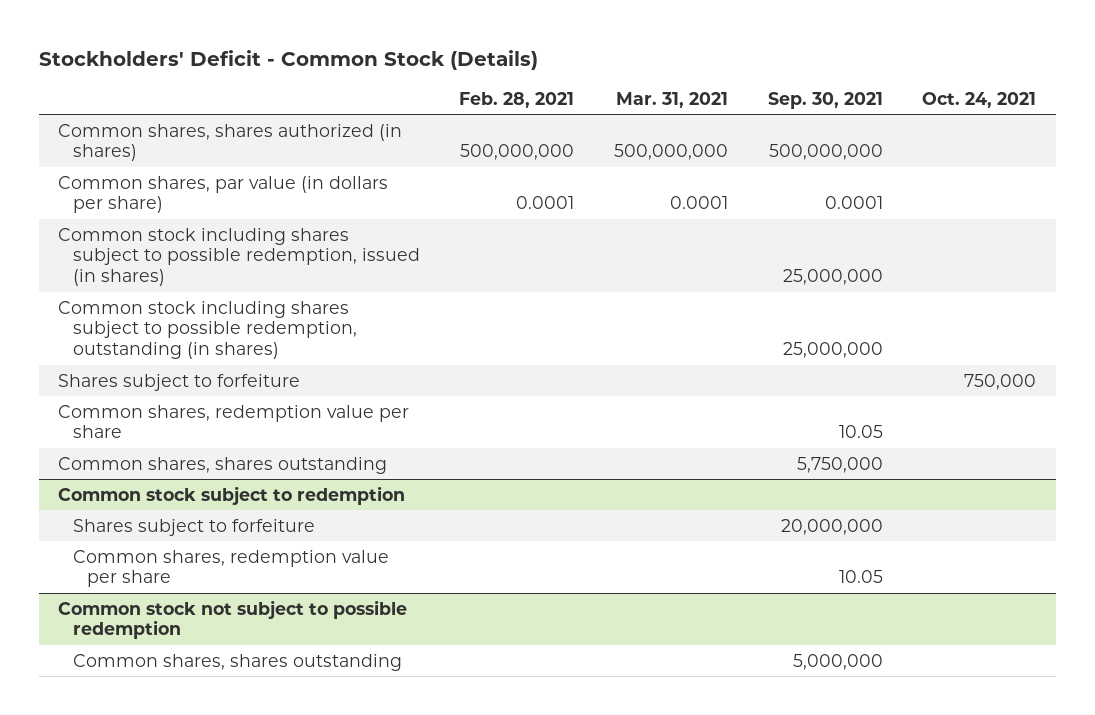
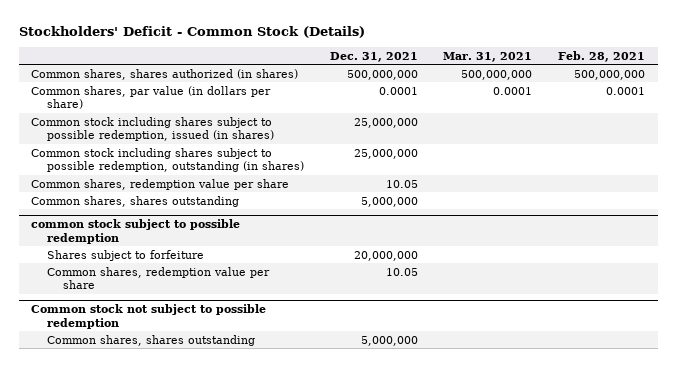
- | Feb. 28, 2021 | Mar. 31, 2021 | Sep. 30, 2021 | Oct. 24, 2021
+ | Dec. 31, 2021 | Mar. 31, 2021 | Feb. 28, 2021
- Shares subject to forfeiture | | | | 750,000
- Common stock subject to redemption
+ common stock subject to possible redemption

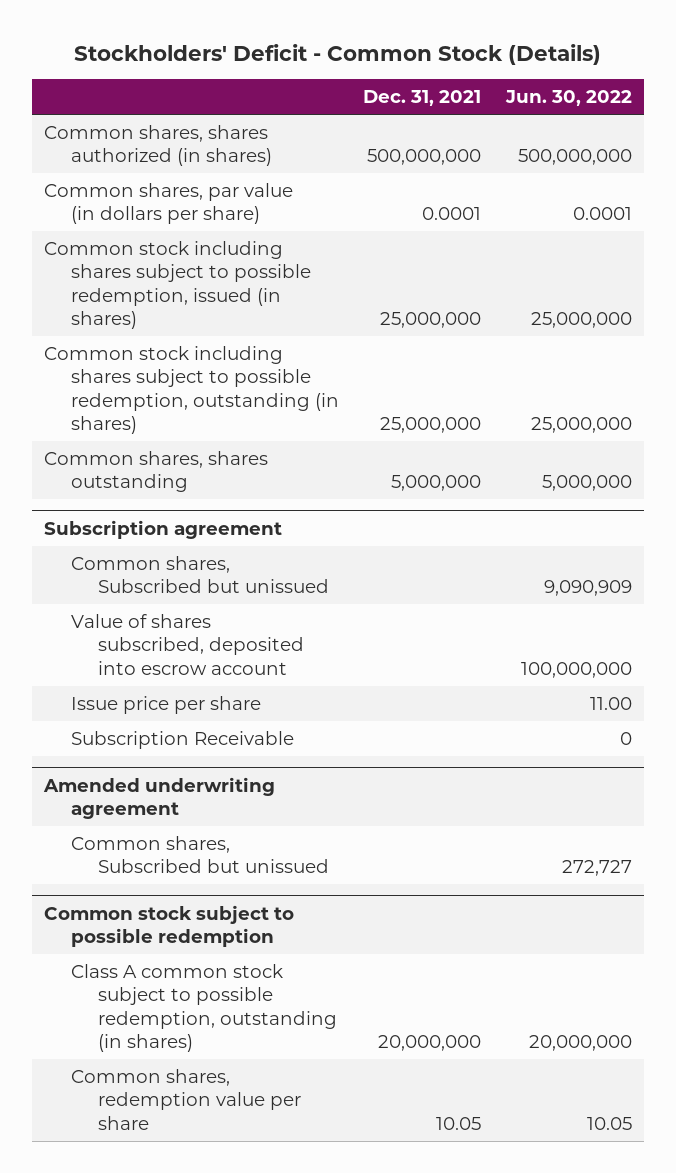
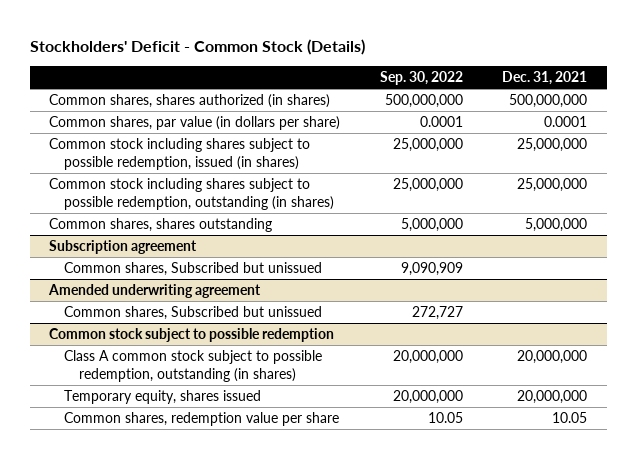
- | Dec. 31, 2021 | Jun. 30, 2022
+ | Sep. 30, 2022 | Dec. 31, 2021
@ Subscription agreement
- Value of shares subscribed, deposited into escrow account | | 100,000,000
- Issue price per share | | 11.00
- Subscription Receivable | | 0
@ Common stock subject to possible redemption
+ Temporary equity, shares issued | 20,000,000 | 20,000,000

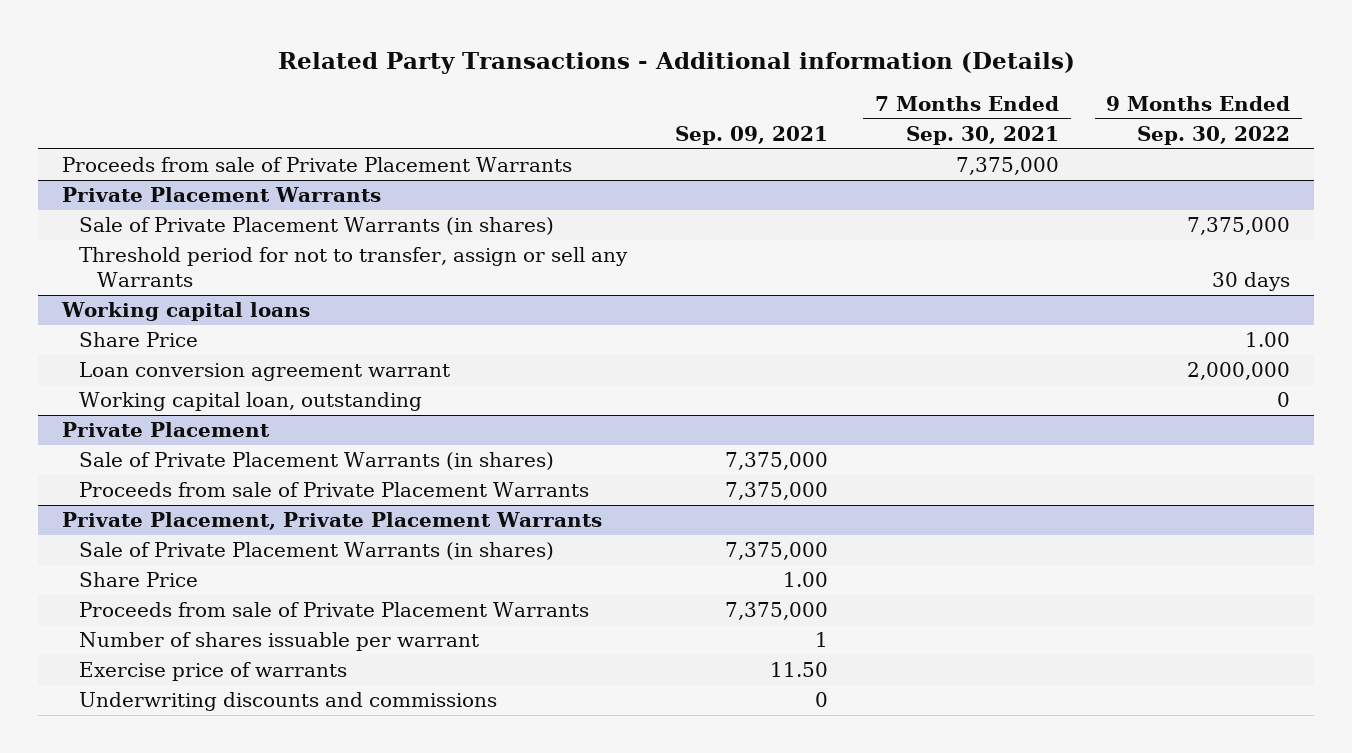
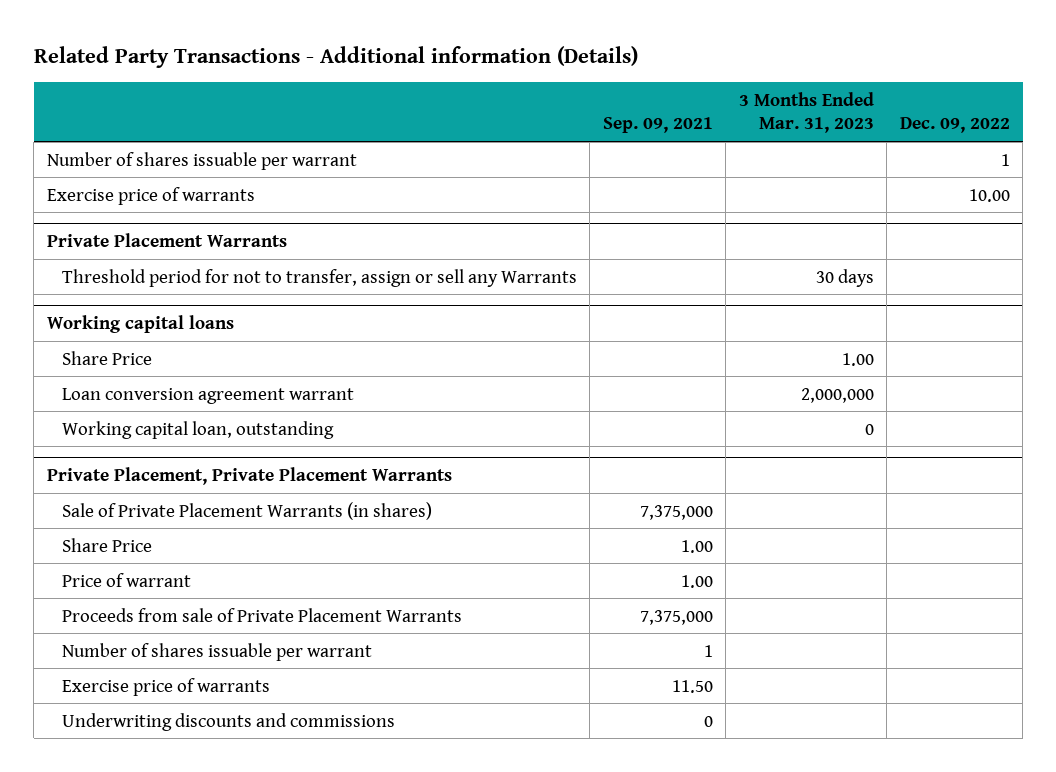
- | Sep. 09, 2021 | 7 Months Ended Sep. 30, 2021 | 9 Months Ended Sep. 30, 2022
+ | Sep. 09, 2021 | 3 Months Ended Mar. 31, 2023 | Dec. 09, 2022
- Proceeds from sale of Private Placement Warrants | | 7,375,000 |
+ Number of shares issuable per warrant | | | 1
+ Exercise price of warrants | | | 10.00
@ Private Placement Warrants
- Sale of Private Placement Warrants (in shares) | | | 7,375,000
- Private Placement
- Sale of Private Placement Warrants (in shares) | 7,375,000 | |
- Proceeds from sale of Private Placement Warrants | 7,375,000 | |
@ Private Placement, Private Placement Warrants
+ Price of warrant | 1.00 | |

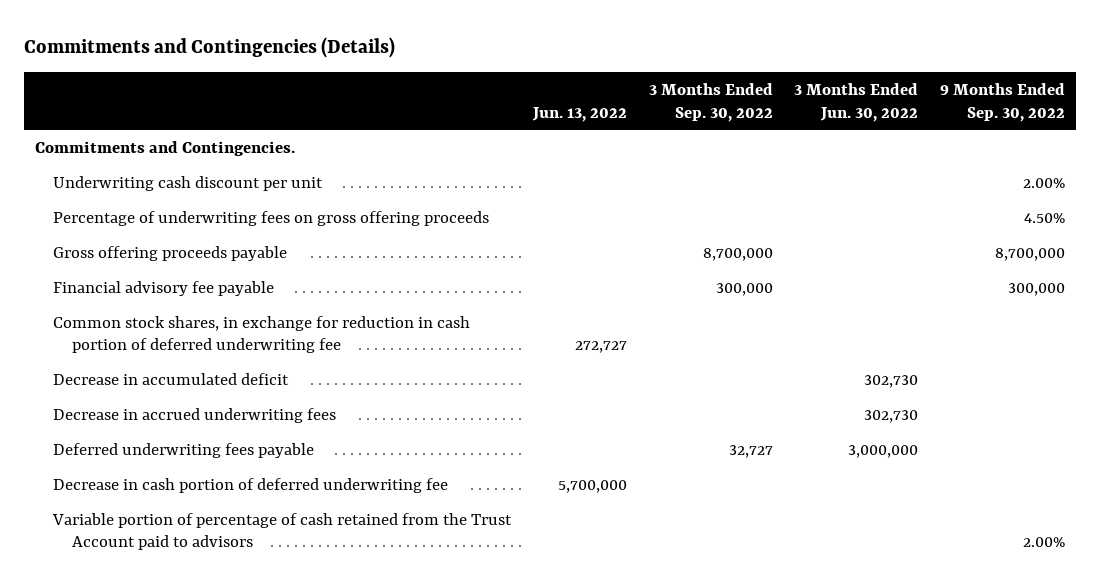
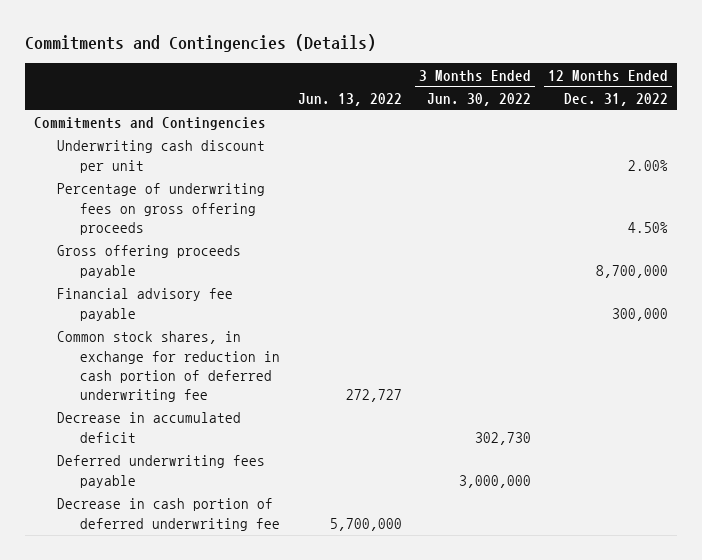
- | Jun. 13, 2022 | 3 Months Ended Sep. 30, 2022 | 3 Months Ended Jun. 30, 2022 | 9 Months Ended Sep. 30, 2022
+ | Jun. 13, 2022 | 3 Months Ended Jun. 30, 2022 | 12 Months Ended Dec. 31, 2022
- Commitments and Contingencies.
+ Commitments and Contingencies
- Decrease in accrued underwriting fees | | | 302,730 |
- Variable portion of percentage of cash retained from the Trust Account paid to advisors | | | | 2.00%

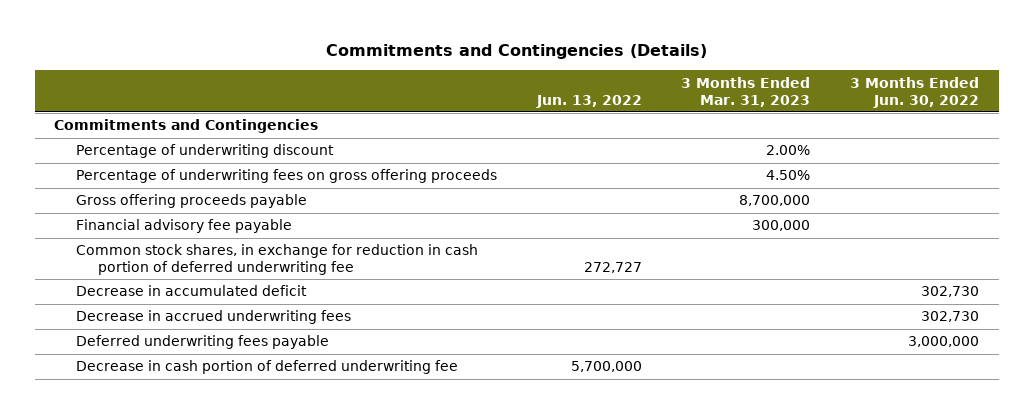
- | Jun. 13, 2022 | 3 Months Ended Jun. 30, 2022 | 12 Months Ended Dec. 31, 2022
+ | Jun. 13, 2022 | 3 Months Ended Mar. 31, 2023 | 3 Months Ended Jun. 30, 2022
- Underwriting cash discount per unit | | | 2.00%
+ Percentage of underwriting discount | | 2.00% |
+ Decrease in accrued underwriting fees | | | 302,730

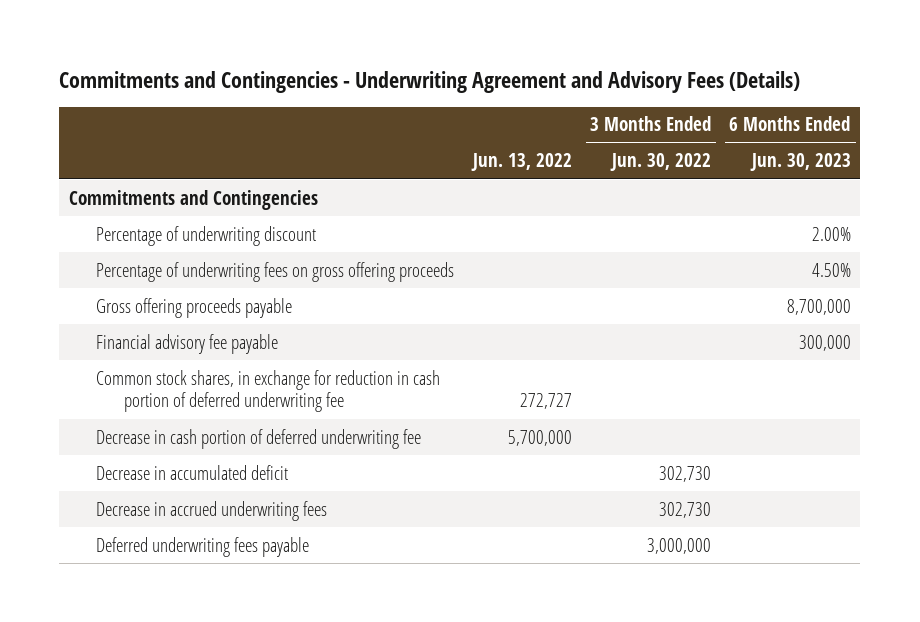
- Commitments and Contingencies (Details)
+ Commitments and Contingencies - Underwriting Agreement and Advisory Fees (Details)
- | Jun. 13, 2022 | 3 Months Ended Mar. 31, 2023 | 3 Months Ended Jun. 30, 2022
+ | Jun. 13, 2022 | 3 Months Ended Jun. 30, 2022 | 6 Months Ended Jun. 30, 2023
moved up: Decrease in cash portion of deferred underwriting fee | 5,700,000 | |

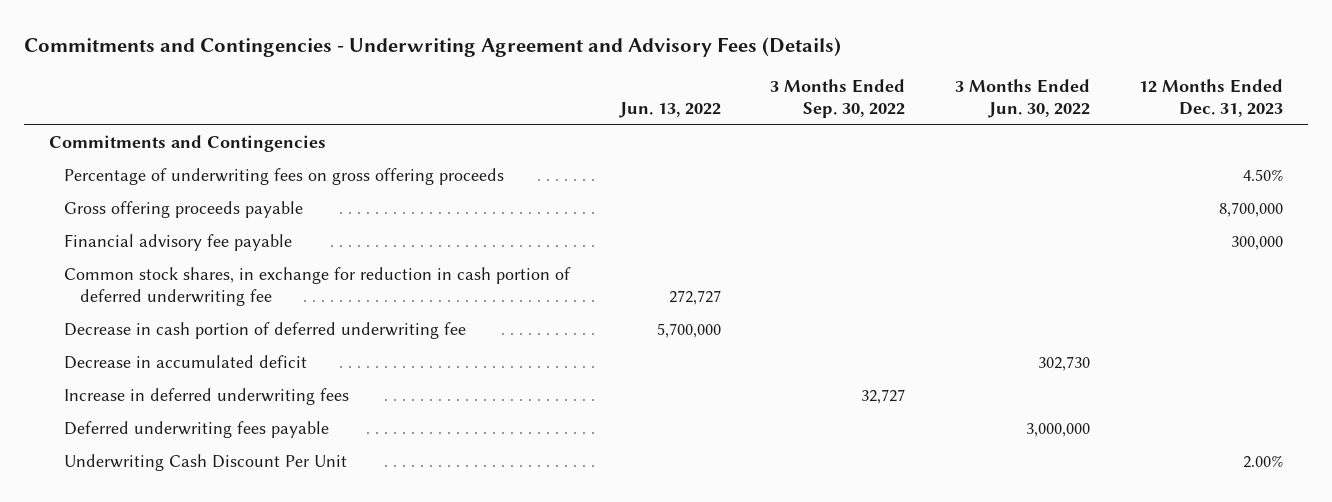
- | Jun. 13, 2022 | 3 Months Ended Jun. 30, 2022 | 6 Months Ended Jun. 30, 2023
+ | Jun. 13, 2022 | 3 Months Ended Sep. 30, 2022 | 3 Months Ended Jun. 30, 2022 | 12 Months Ended Dec. 31, 2023
- Percentage of underwriting discount | | | 2.00%
- Decrease in accrued underwriting fees | | 302,730 |
+ Increase in deferred underwriting fees | | 32,727 | |
+ Underwriting Cash Discount Per Unit | | | | 2.00%

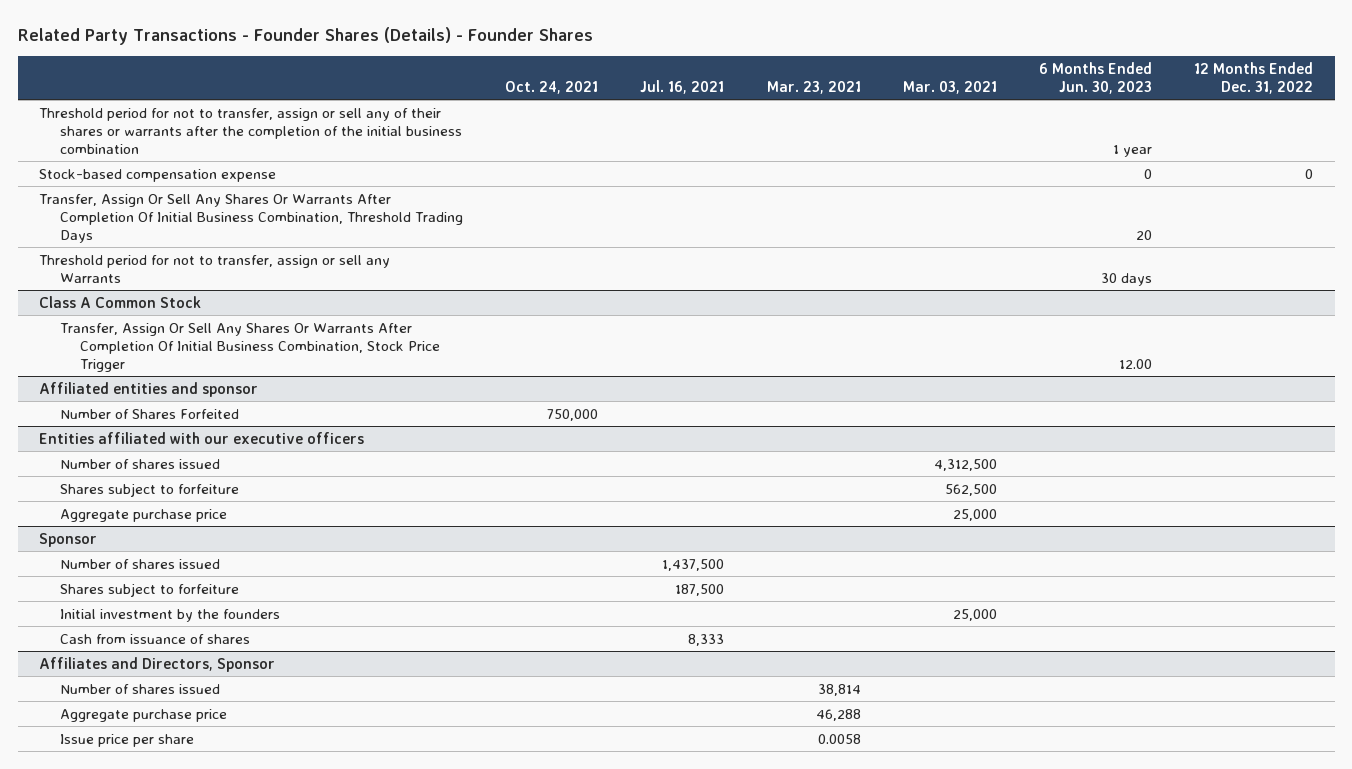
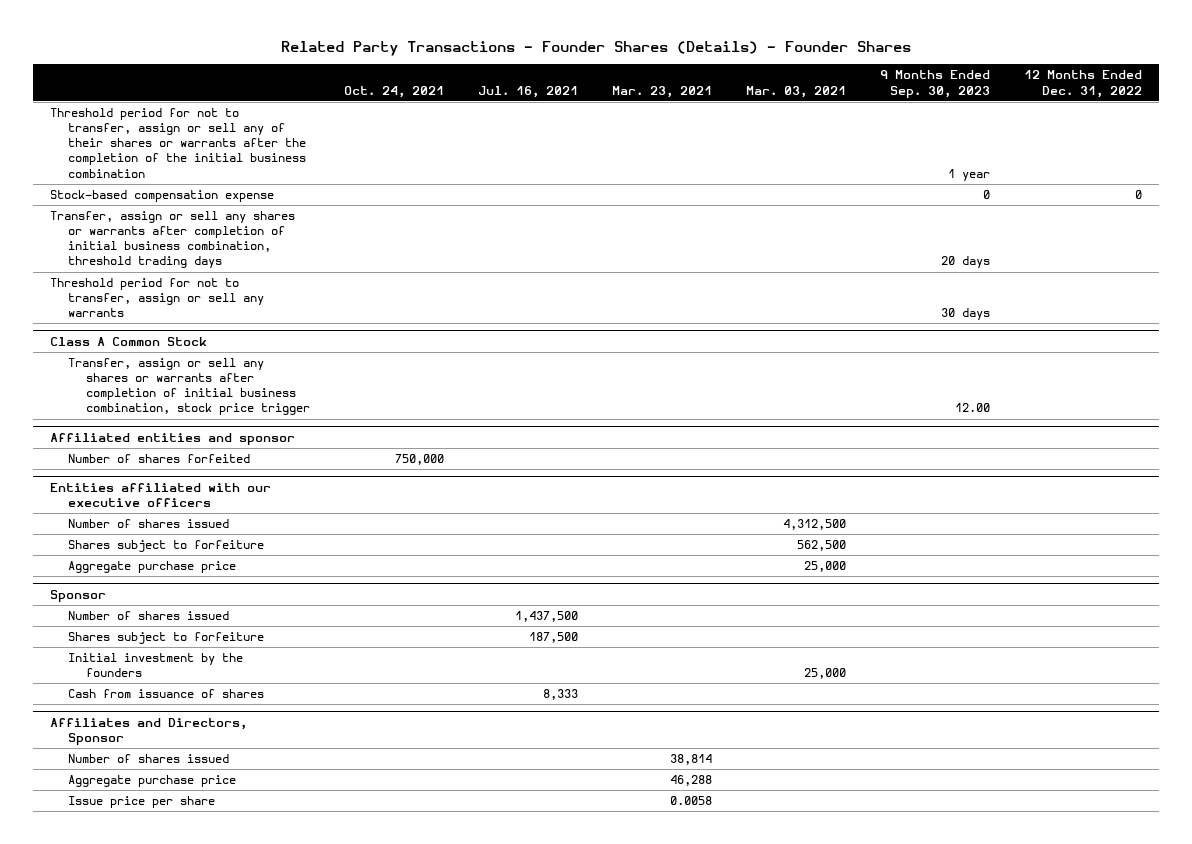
- | Oct. 24, 2021 | Jul. 16, 2021 | Mar. 23, 2021 | Mar. 03, 2021 | 6 Months Ended Jun. 30, 2023 | 12 Months Ended Dec. 31, 2022
+ | Oct. 24, 2021 | Jul. 16, 2021 | Mar. 23, 2021 | Mar. 03, 2021 | 9 Months Ended Sep. 30, 2023 | 12 Months Ended Dec. 31, 2022
- Transfer, Assign Or Sell Any Shares Or Warrants After Completion Of Initial Business Combination, Threshold Trading Days | | | | | 20 |
- Threshold period for not to transfer, assign or sell any Warrants | | | | | 30 days |
+ Transfer, assign or sell any shares or warrants after completion of initial business combination, threshold trading days | | | | | 20 days |
+ Threshold period for not to transfer, assign or sell any warrants | | | | | 30 days |
@ Class A Common Stock
- Transfer, Assign Or Sell Any Shares Or Warrants After Completion Of Initial Business Combination, Stock Price Trigger | | | | | 12.00 |
+ Transfer, assign or sell any shares or warrants after completion of initial business combination, stock price trigger | | | | | 12.00 |
@ Affiliated entities and sponsor
- Number of Shares Forfeited | 750,000 | | | | |
+ Number of shares forfeited | 750,000 | | | | |

